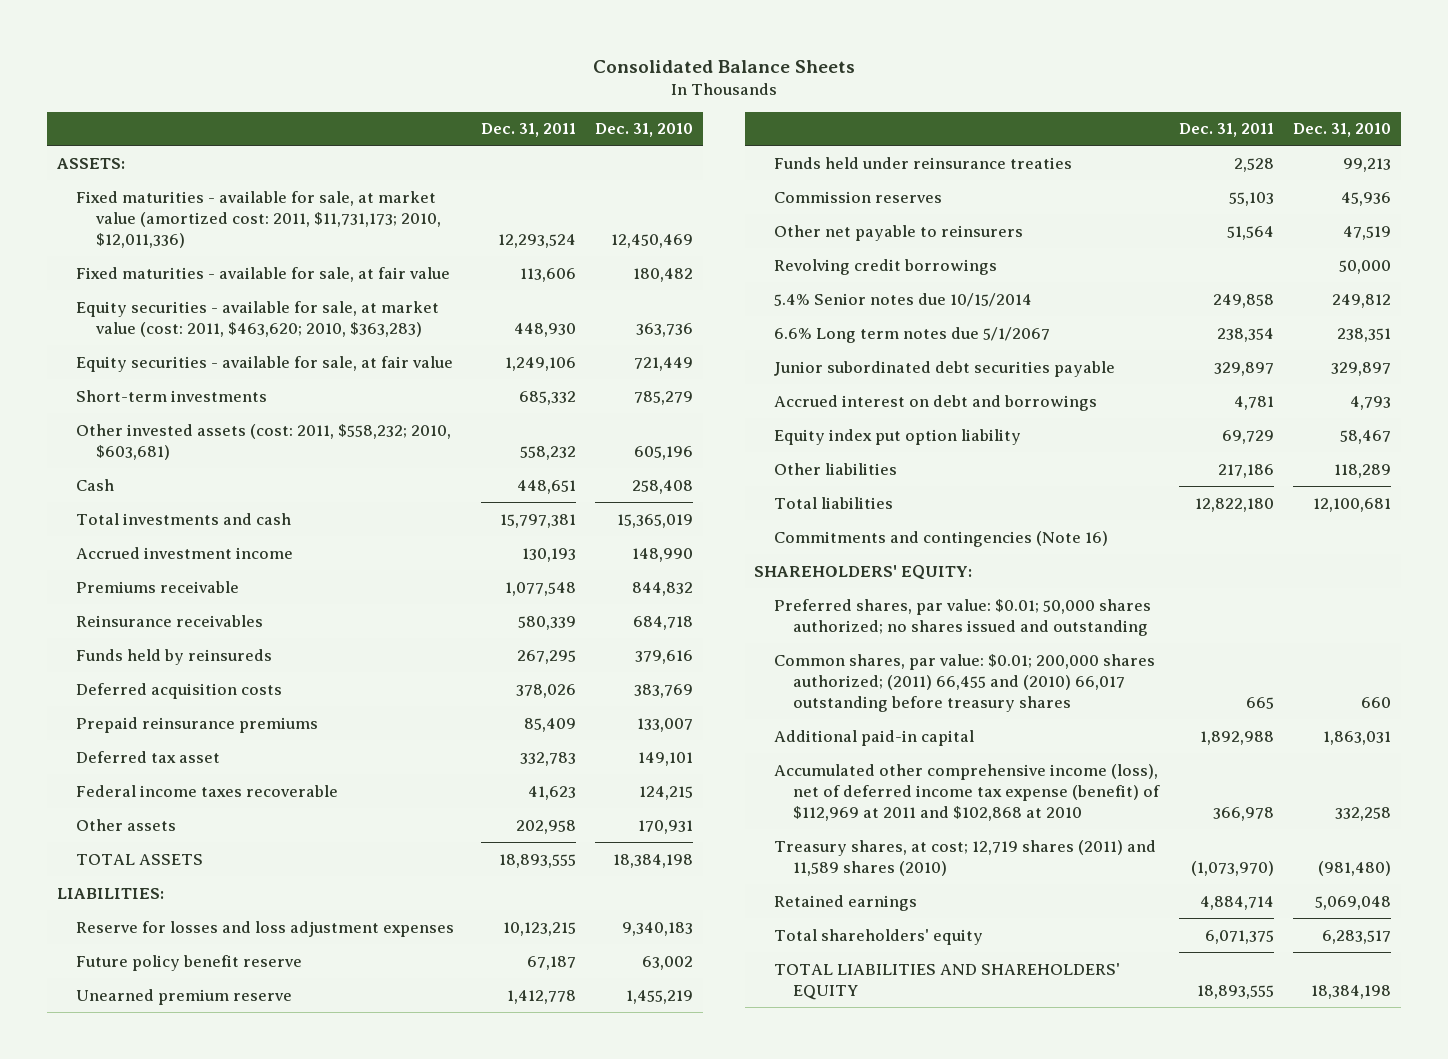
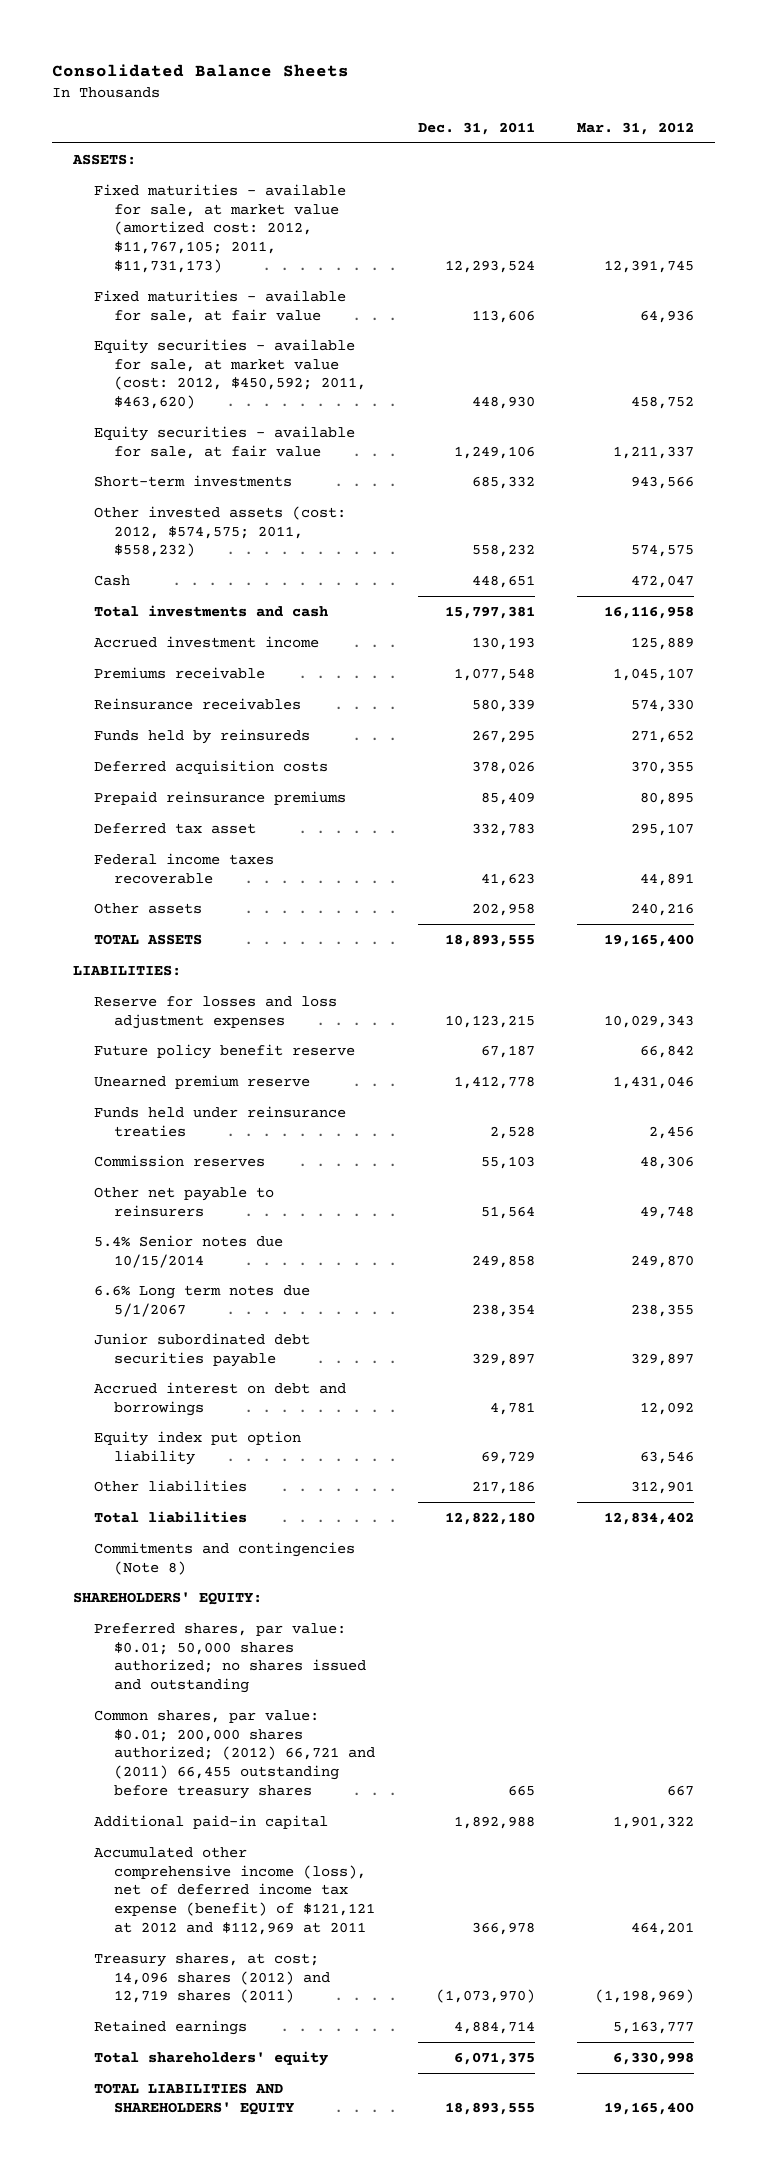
- | Dec. 31, 2011 | Dec. 31, 2010
+ | Dec. 31, 2011 | Mar. 31, 2012
- Fixed maturities - available for sale, at market value (amortized cost: 2011, $11,731,173; 2010, $12,011,336) | 12,293,524 | 12,450,469
+ Fixed maturities - available for sale, at market value (amortized cost: 2012, $11,767,105; 2011, $11,731,173) | 12,293,524 | 12,391,745
- Equity securities - available for sale, at market value (cost: 2011, $463,620; 2010, $363,283) | 448,930 | 363,736
+ Equity securities - available for sale, at market value (cost: 2012, $450,592; 2011, $463,620) | 448,930 | 458,752
- Other invested assets (cost: 2011, $558,232; 2010, $603,681) | 558,232 | 605,196
+ Other invested assets (cost: 2012, $574,575; 2011, $558,232) | 558,232 | 574,575
- Revolving credit borrowings | | 50,000
- Commitments and contingencies (Note 16)
+ Commitments and contingencies (Note 8)
- Common shares, par value: $0.01; 200,000 shares authorized; (2011) 66,455 and (2010) 66,017 outstanding before treasury shares | 665 | 660
+ Common shares, par value: $0.01; 200,000 shares authorized; (2012) 66,721 and (2011) 66,455 outstanding before treasury shares | 665 | 667
- Accumulated other comprehensive income (loss), net of deferred income tax expense (benefit) of $112,969 at 2011 and $102,868 at 2010 | 366,978 | 332,258
- Treasury shares, at cost; 12,719 shares (2011) and 11,589 shares (2010) | (1,073,970) | (981,480)
+ Accumulated other comprehensive income (loss), net of deferred income tax expense (benefit) of $121,121 at 2012 and $112,969 at 2011 | 366,978 | 464,201
+ Treasury shares, at cost; 14,096 shares (2012) and 12,719 shares (2011) | (1,073,970) | (1,198,969)

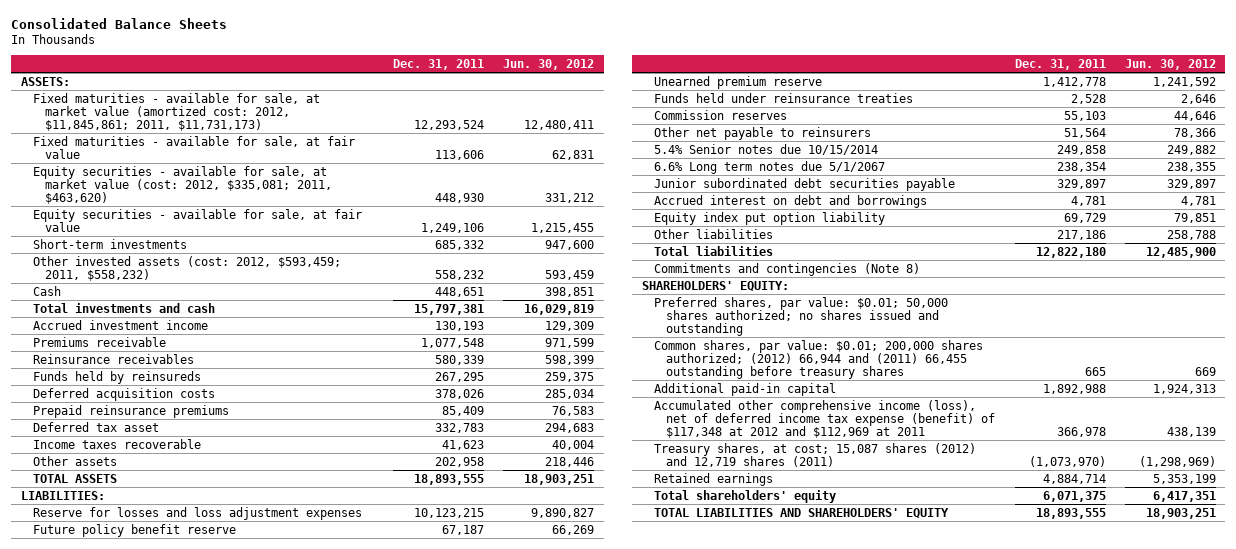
- | Dec. 31, 2011 | Mar. 31, 2012
+ | Dec. 31, 2011 | Jun. 30, 2012
- Fixed maturities - available for sale, at market value (amortized cost: 2012, $11,767,105; 2011, $11,731,173) | 12,293,524 | 12,391,745
+ Fixed maturities - available for sale, at market value (amortized cost: 2012, $11,845,861; 2011, $11,731,173) | 12,293,524 | 12,480,411
- Equity securities - available for sale, at market value (cost: 2012, $450,592; 2011, $463,620) | 448,930 | 458,752
+ Equity securities - available for sale, at market value (cost: 2012, $335,081; 2011, $463,620) | 448,930 | 331,212
- Other invested assets (cost: 2012, $574,575; 2011, $558,232) | 558,232 | 574,575
+ Other invested assets (cost: 2012, $593,459; 2011, $558,232) | 558,232 | 593,459
- Federal income taxes recoverable | 41,623 | 44,891
+ Income taxes recoverable | 41,623 | 40,004
- Common shares, par value: $0.01; 200,000 shares authorized; (2012) 66,721 and (2011) 66,455 outstanding before treasury shares | 665 | 667
+ Common shares, par value: $0.01; 200,000 shares authorized; (2012) 66,944 and (2011) 66,455 outstanding before treasury shares | 665 | 669
- Accumulated other comprehensive income (loss), net of deferred income tax expense (benefit) of $121,121 at 2012 and $112,969 at 2011 | 366,978 | 464,201
- Treasury shares, at cost; 14,096 shares (2012) and 12,719 shares (2011) | (1,073,970) | (1,198,969)
+ Accumulated other comprehensive income (loss), net of deferred income tax expense (benefit) of $117,348 at 2012 and $112,969 at 2011 | 366,978 | 438,139
+ Treasury shares, at cost; 15,087 shares (2012) and 12,719 shares (2011) | (1,073,970) | (1,298,969)

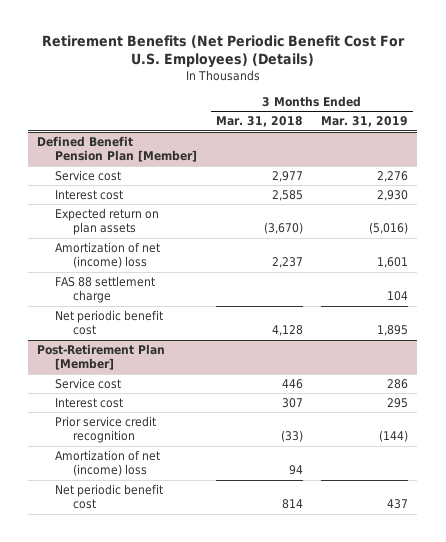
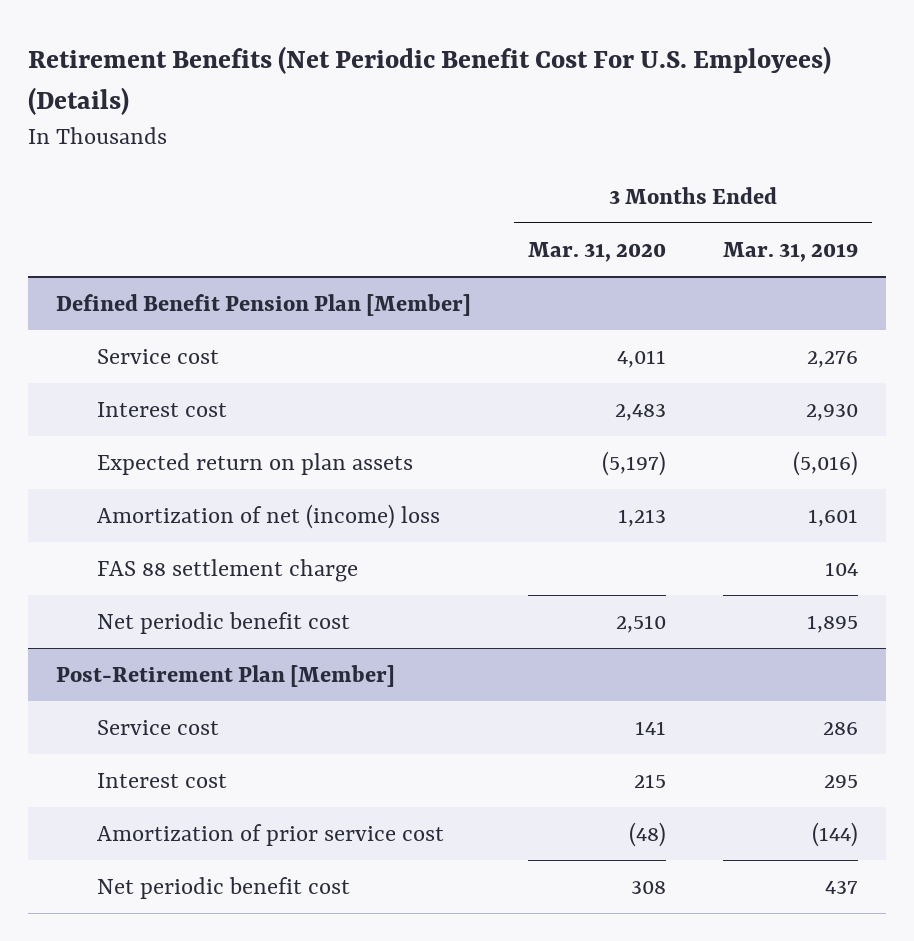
- | 3 Months Ended Mar. 31, 2018 | 3 Months Ended Mar. 31, 2019
+ | 3 Months Ended Mar. 31, 2020 | 3 Months Ended Mar. 31, 2019
@ Post-Retirement Plan [Member]
- Prior service credit recognition | (33) | (144)
- Amortization of net (income) loss | 94 |
+ Amortization of prior service cost | (48) | (144)

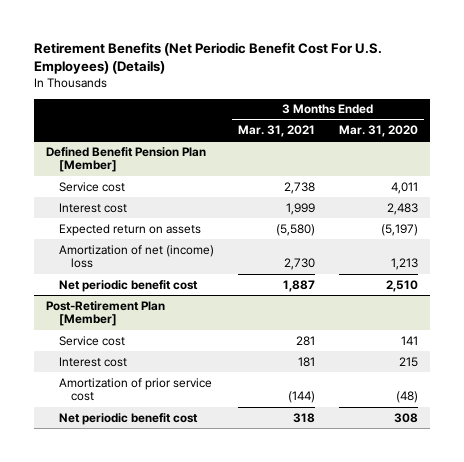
- | 3 Months Ended Mar. 31, 2020 | 3 Months Ended Mar. 31, 2019
+ | 3 Months Ended Mar. 31, 2021 | 3 Months Ended Mar. 31, 2020
@ Defined Benefit Pension Plan [Member]
- Expected return on plan assets | (5,197) | (5,016)
+ Expected return on assets | (5,580) | (5,197)
- FAS 88 settlement charge | | 104

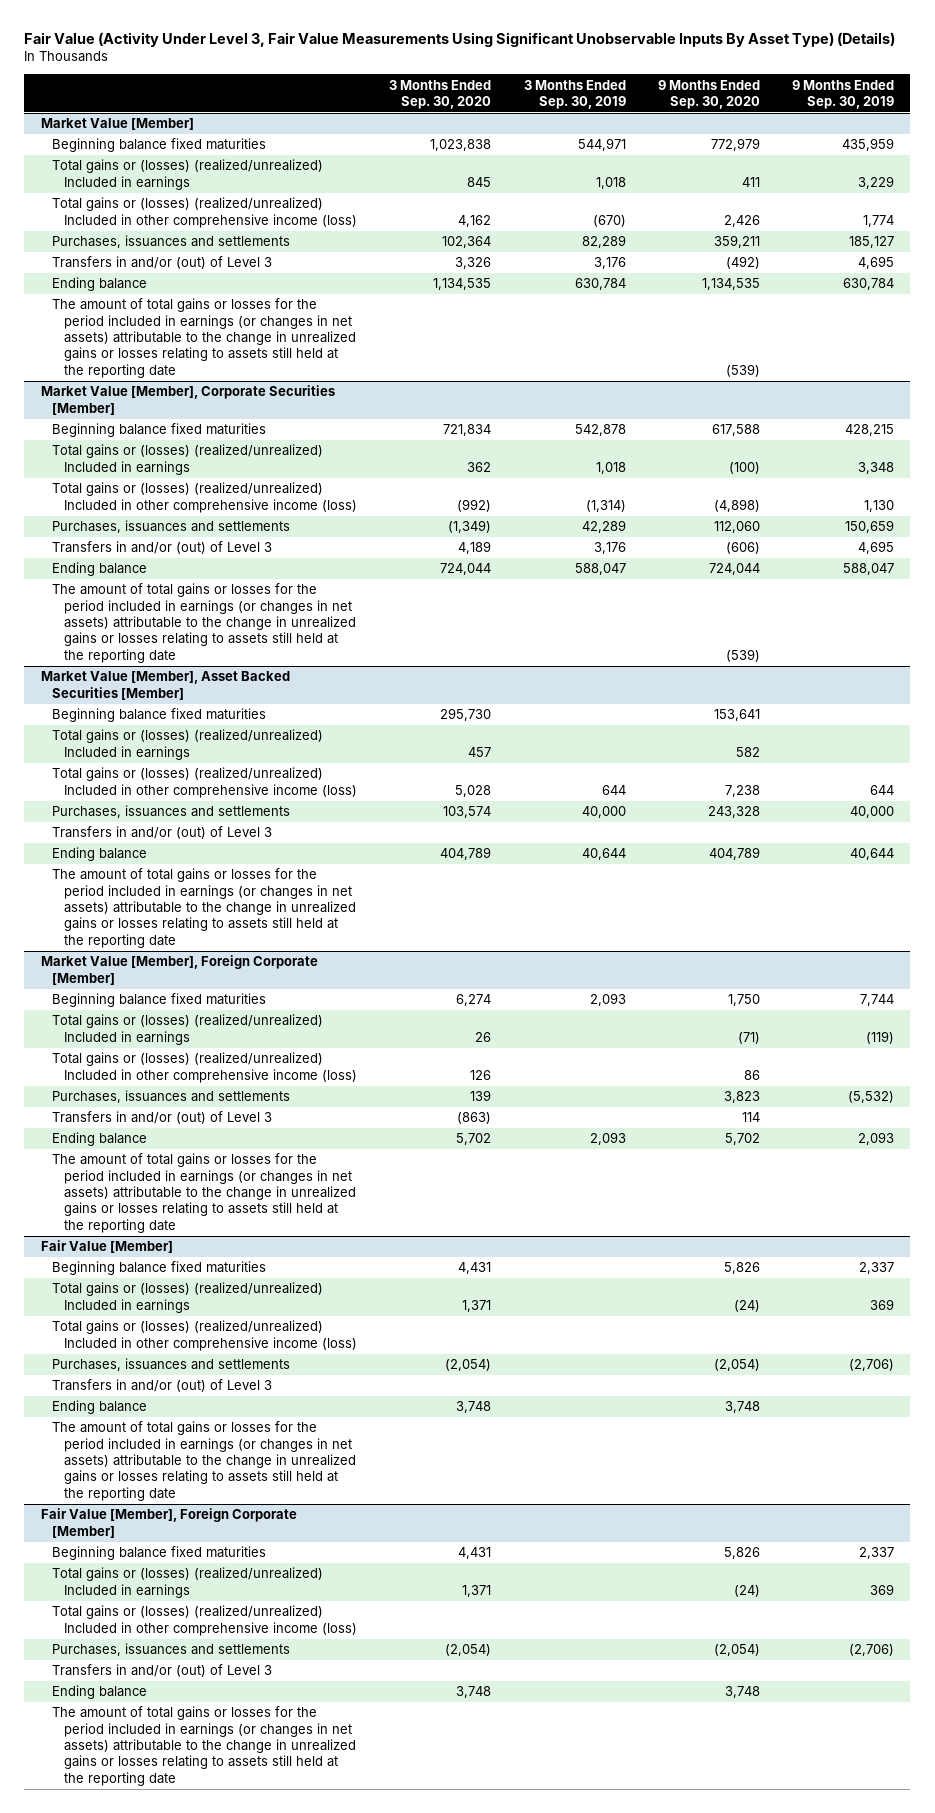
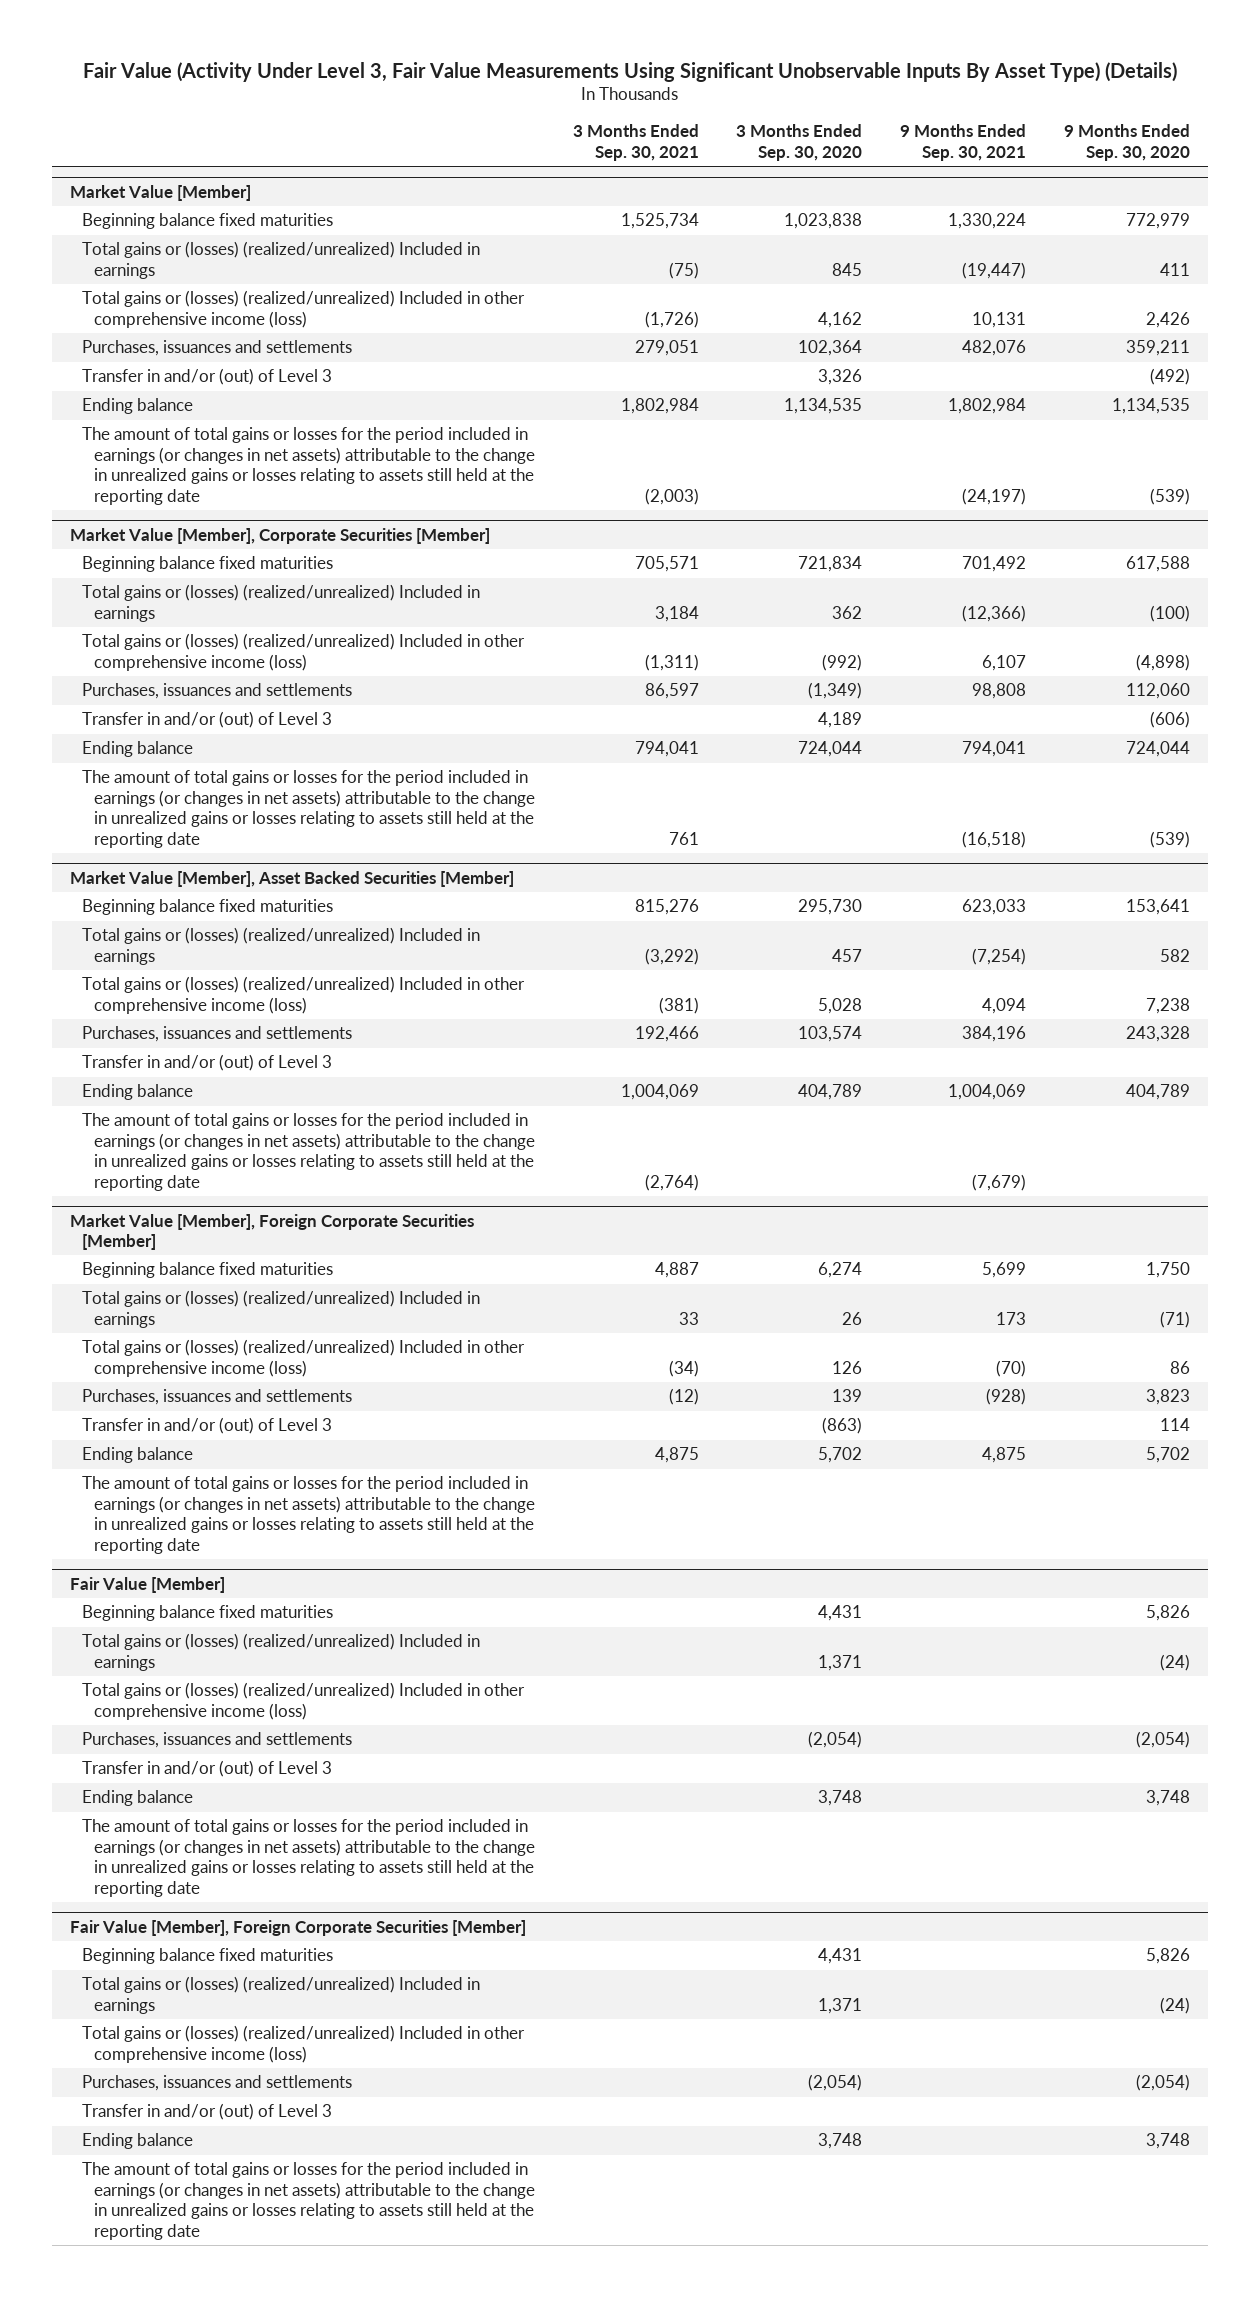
- | 3 Months Ended Sep. 30, 2020 | 3 Months Ended Sep. 30, 2019 | 9 Months Ended Sep. 30, 2020 | 9 Months Ended Sep. 30, 2019
+ | 3 Months Ended Sep. 30, 2021 | 3 Months Ended Sep. 30, 2020 | 9 Months Ended Sep. 30, 2021 | 9 Months Ended Sep. 30, 2020
@ Market Value [Member]
- Transfers in and/or (out) of Level 3 | 3,326 | 3,176 | (492) | 4,695
+ Transfer in and/or (out) of Level 3 | | 3,326 | | (492)
@ Market Value [Member], Corporate Securities [Member]
- Transfers in and/or (out) of Level 3 | 4,189 | 3,176 | (606) | 4,695
+ Transfer in and/or (out) of Level 3 | | 4,189 | | (606)
@ Market Value [Member], Asset Backed Securities [Member]
- Transfers in and/or (out) of Level 3
+ Transfer in and/or (out) of Level 3
- Market Value [Member], Foreign Corporate [Member]
+ Market Value [Member], Foreign Corporate Securities [Member]
- Transfers in and/or (out) of Level 3 | (863) | | 114 |
+ Transfer in and/or (out) of Level 3 | | (863) | | 114
@ Fair Value [Member]
- Transfers in and/or (out) of Level 3
+ Transfer in and/or (out) of Level 3
- Fair Value [Member], Foreign Corporate [Member]
+ Fair Value [Member], Foreign Corporate Securities [Member]
- Transfers in and/or (out) of Level 3
+ Transfer in and/or (out) of Level 3

